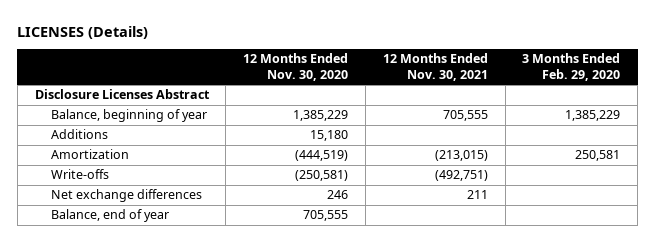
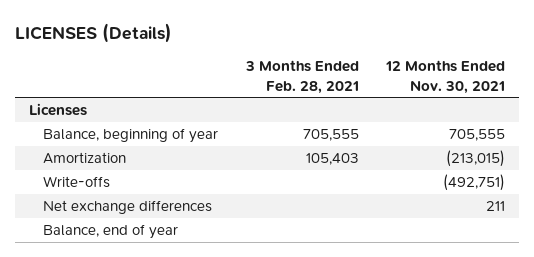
- | 12 Months Ended Nov. 30, 2020 | 12 Months Ended Nov. 30, 2021 | 3 Months Ended Feb. 29, 2020
+ | 3 Months Ended Feb. 28, 2021 | 12 Months Ended Nov. 30, 2021
- Disclosure Licenses Abstract
+ Licenses
- Additions | 15,180 | |

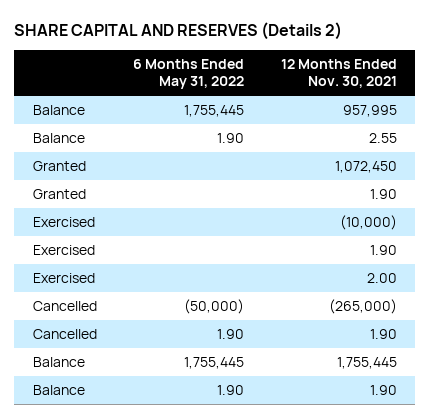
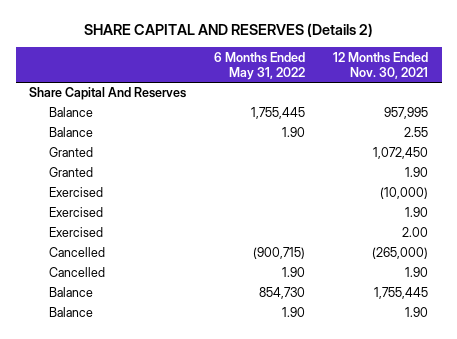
+ Share Capital And Reserves
- Cancelled | (50,000) | (265,000)
+ Cancelled | (900,715) | (265,000)
- Balance | 1,755,445 | 1,755,445
+ Balance | 854,730 | 1,755,445

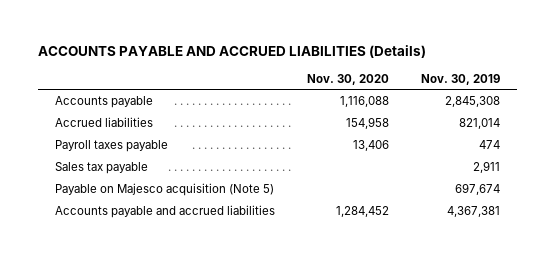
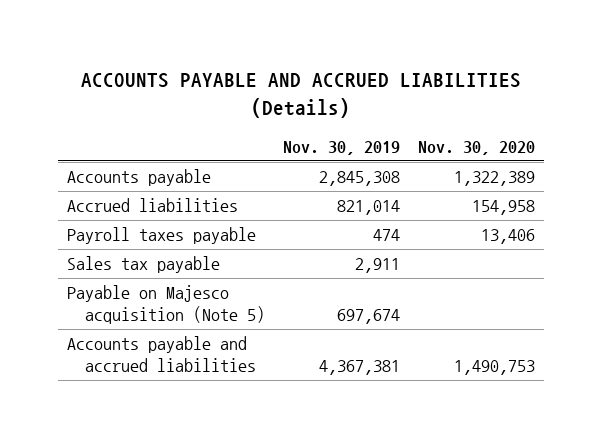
- | Nov. 30, 2020 | Nov. 30, 2019
+ | Nov. 30, 2019 | Nov. 30, 2020
- Accounts payable | 1,116,088 | 2,845,308
+ Accounts payable | 2,845,308 | 1,322,389
- Accounts payable and accrued liabilities | 1,284,452 | 4,367,381
+ Accounts payable and accrued liabilities | 4,367,381 | 1,490,753

